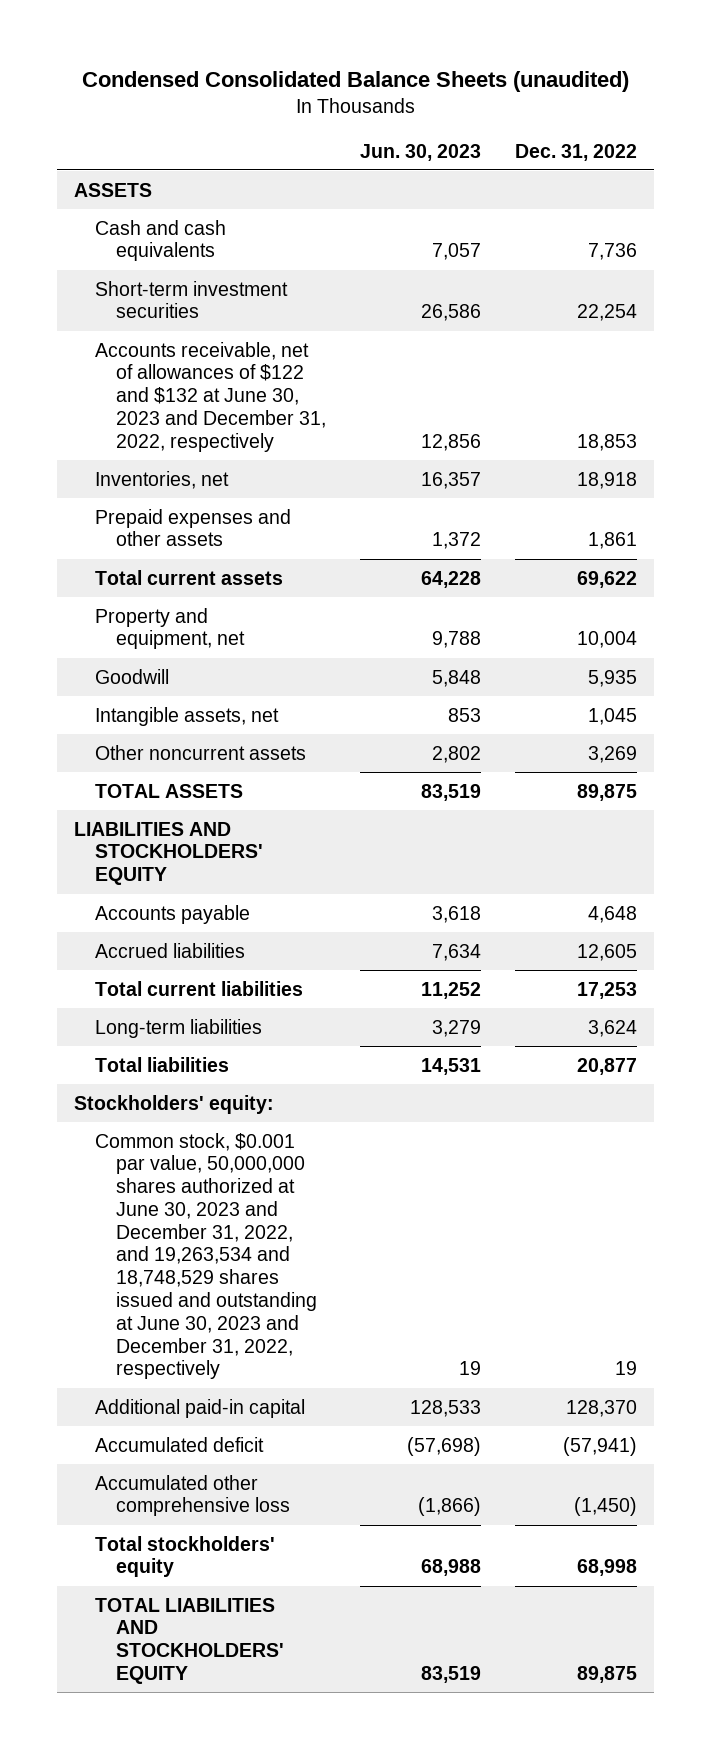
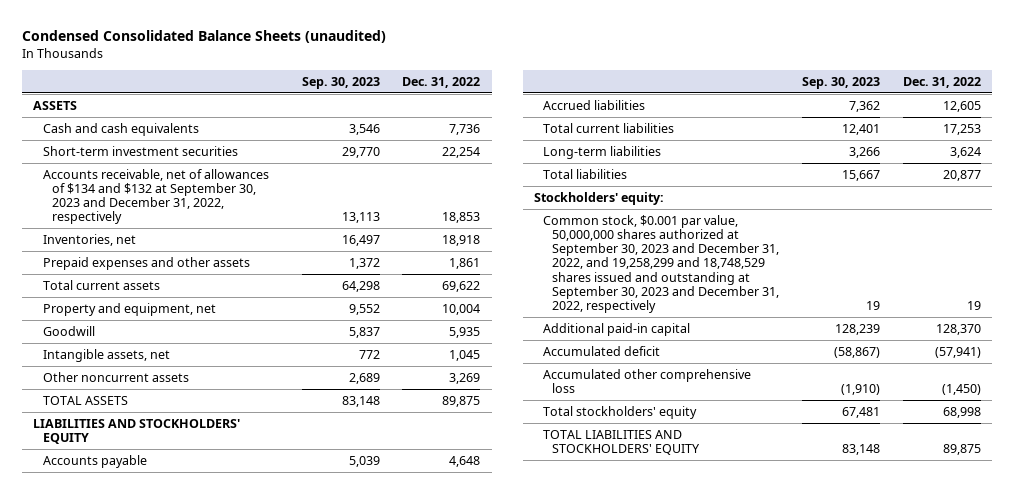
- | Jun. 30, 2023 | Dec. 31, 2022
+ | Sep. 30, 2023 | Dec. 31, 2022
- Accounts receivable, net of allowances of $122 and $132 at June 30, 2023 and December 31, 2022, respectively | 12,856 | 18,853
+ Accounts receivable, net of allowances of $134 and $132 at September 30, 2023 and December 31, 2022, respectively | 13,113 | 18,853
- Common stock, $0.001 par value, 50,000,000 shares authorized at June 30, 2023 and December 31, 2022, and 19,263,534 and 18,748,529 shares issued and outstanding at June 30, 2023 and December 31, 2022, respectively | 19 | 19
+ Common stock, $0.001 par value, 50,000,000 shares authorized at September 30, 2023 and December 31, 2022, and 19,258,299 and 18,748,529 shares issued and outstanding at September 30, 2023 and December 31, 2022, respectively | 19 | 19

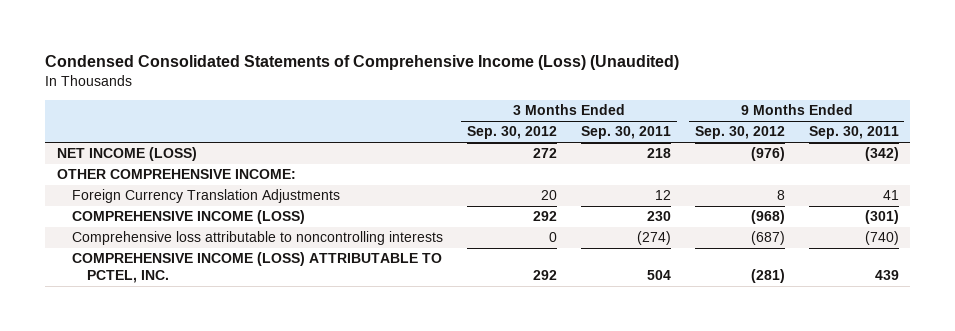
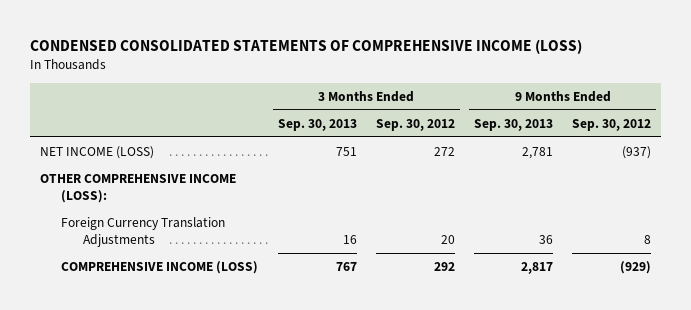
- Condensed Consolidated Statements of Comprehensive Income (Loss) (Unaudited)
+ CONDENSED CONSOLIDATED STATEMENTS OF COMPREHENSIVE INCOME (LOSS)
- | 3 Months Ended Sep. 30, 2012 | 3 Months Ended Sep. 30, 2011 | 9 Months Ended Sep. 30, 2012 | 9 Months Ended Sep. 30, 2011
+ | 3 Months Ended Sep. 30, 2013 | 3 Months Ended Sep. 30, 2012 | 9 Months Ended Sep. 30, 2013 | 9 Months Ended Sep. 30, 2012
- NET INCOME (LOSS) | 272 | 218 | (976) | (342)
- OTHER COMPREHENSIVE INCOME:
+ NET INCOME (LOSS) | 751 | 272 | 2,781 | (937)
+ OTHER COMPREHENSIVE INCOME (LOSS):
- COMPREHENSIVE INCOME (LOSS) | 292 | 230 | (968) | (301)
- Comprehensive loss attributable to noncontrolling interests | 0 | (274) | (687) | (740)
- COMPREHENSIVE INCOME (LOSS) ATTRIBUTABLE TO PCTEL, INC. | 292 | 504 | (281) | 439
+ COMPREHENSIVE INCOME (LOSS) | 767 | 292 | 2,817 | (929)

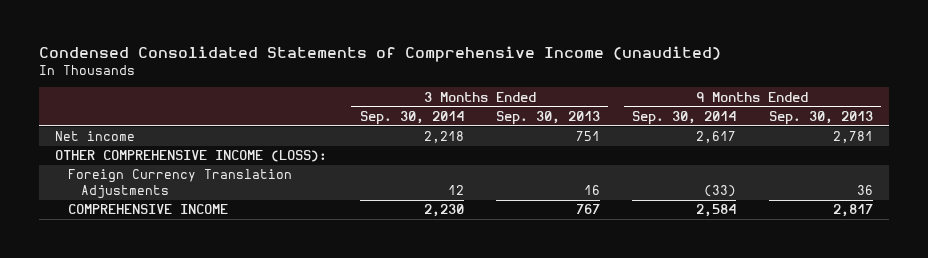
- CONDENSED CONSOLIDATED STATEMENTS OF COMPREHENSIVE INCOME (LOSS)
+ Condensed Consolidated Statements of Comprehensive Income (unaudited)
- | 3 Months Ended Sep. 30, 2013 | 3 Months Ended Sep. 30, 2012 | 9 Months Ended Sep. 30, 2013 | 9 Months Ended Sep. 30, 2012
+ | 3 Months Ended Sep. 30, 2014 | 3 Months Ended Sep. 30, 2013 | 9 Months Ended Sep. 30, 2014 | 9 Months Ended Sep. 30, 2013
- NET INCOME (LOSS) | 751 | 272 | 2,781 | (937)
+ Net income | 2,218 | 751 | 2,617 | 2,781
- COMPREHENSIVE INCOME (LOSS) | 767 | 292 | 2,817 | (929)
+ COMPREHENSIVE INCOME | 2,230 | 767 | 2,584 | 2,817

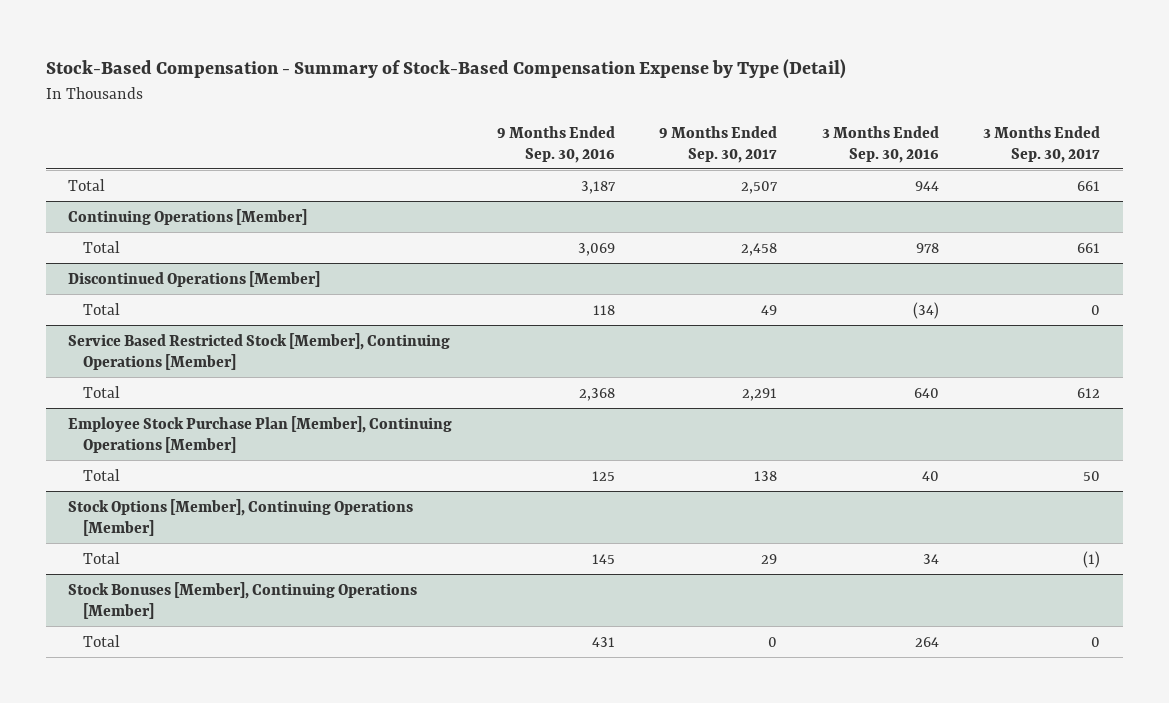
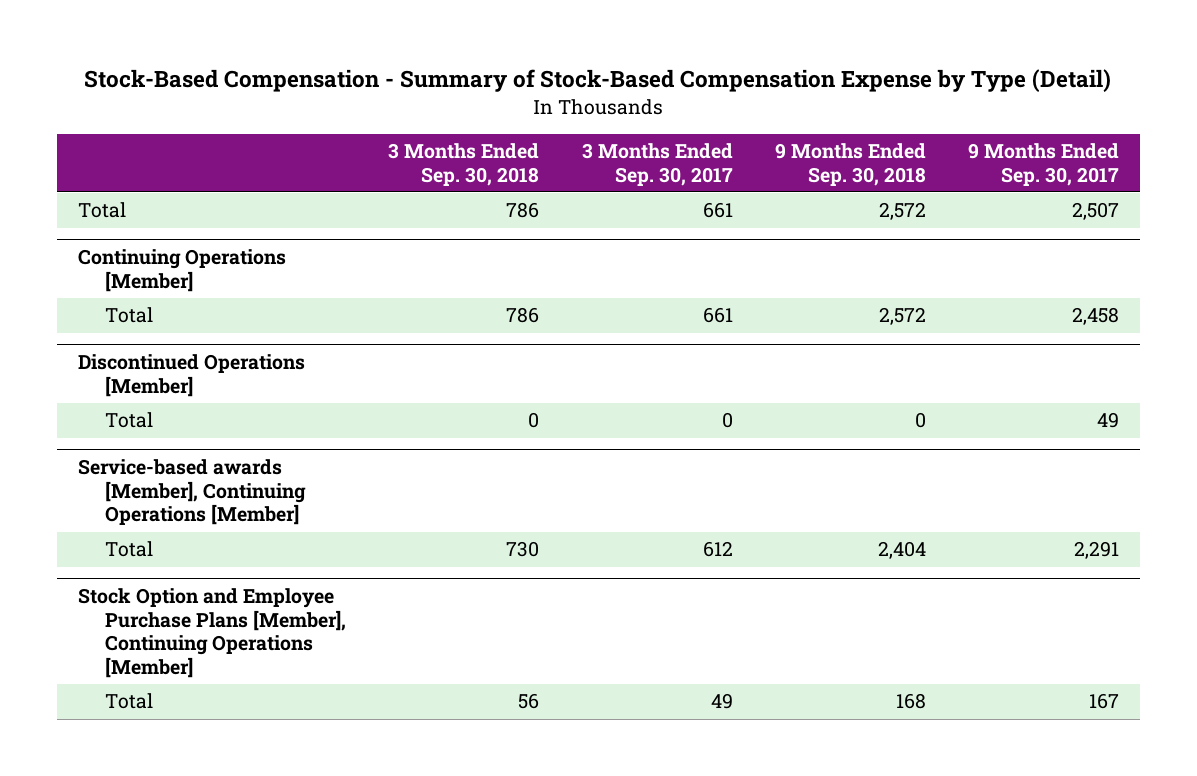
- | 9 Months Ended Sep. 30, 2016 | 9 Months Ended Sep. 30, 2017 | 3 Months Ended Sep. 30, 2016 | 3 Months Ended Sep. 30, 2017
+ | 3 Months Ended Sep. 30, 2018 | 3 Months Ended Sep. 30, 2017 | 9 Months Ended Sep. 30, 2018 | 9 Months Ended Sep. 30, 2017
- Service Based Restricted Stock [Member], Continuing Operations [Member]
+ Service-based awards [Member], Continuing Operations [Member]
- Employee Stock Purchase Plan [Member], Continuing Operations [Member]
- Total | 125 | 138 | 40 | 50
- Stock Options [Member], Continuing Operations [Member]
- Total | 145 | 29 | 34 | (1)
- Stock Bonuses [Member], Continuing Operations [Member]
- Total | 431 | 0 | 264 | 0
+ Stock Option and Employee Purchase Plans [Member], Continuing Operations [Member]
+ Total | 56 | 49 | 168 | 167

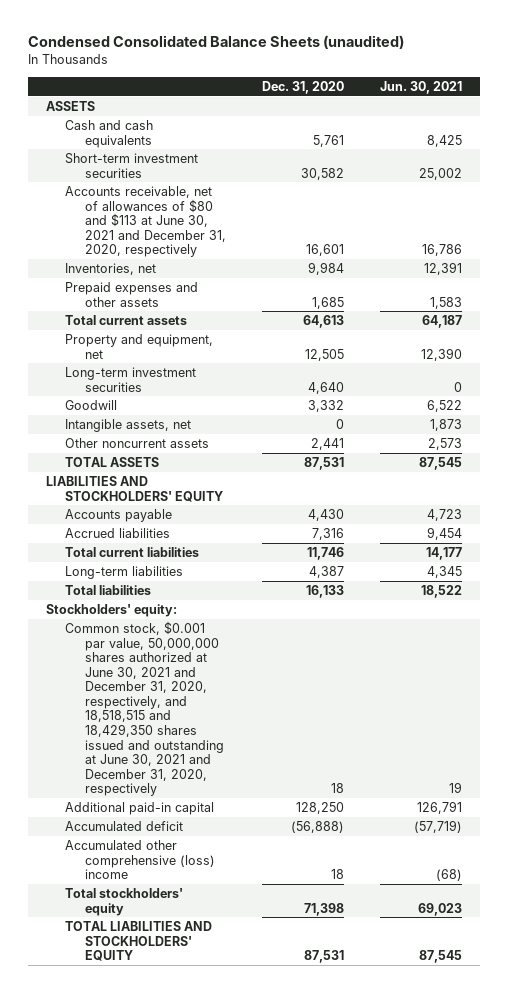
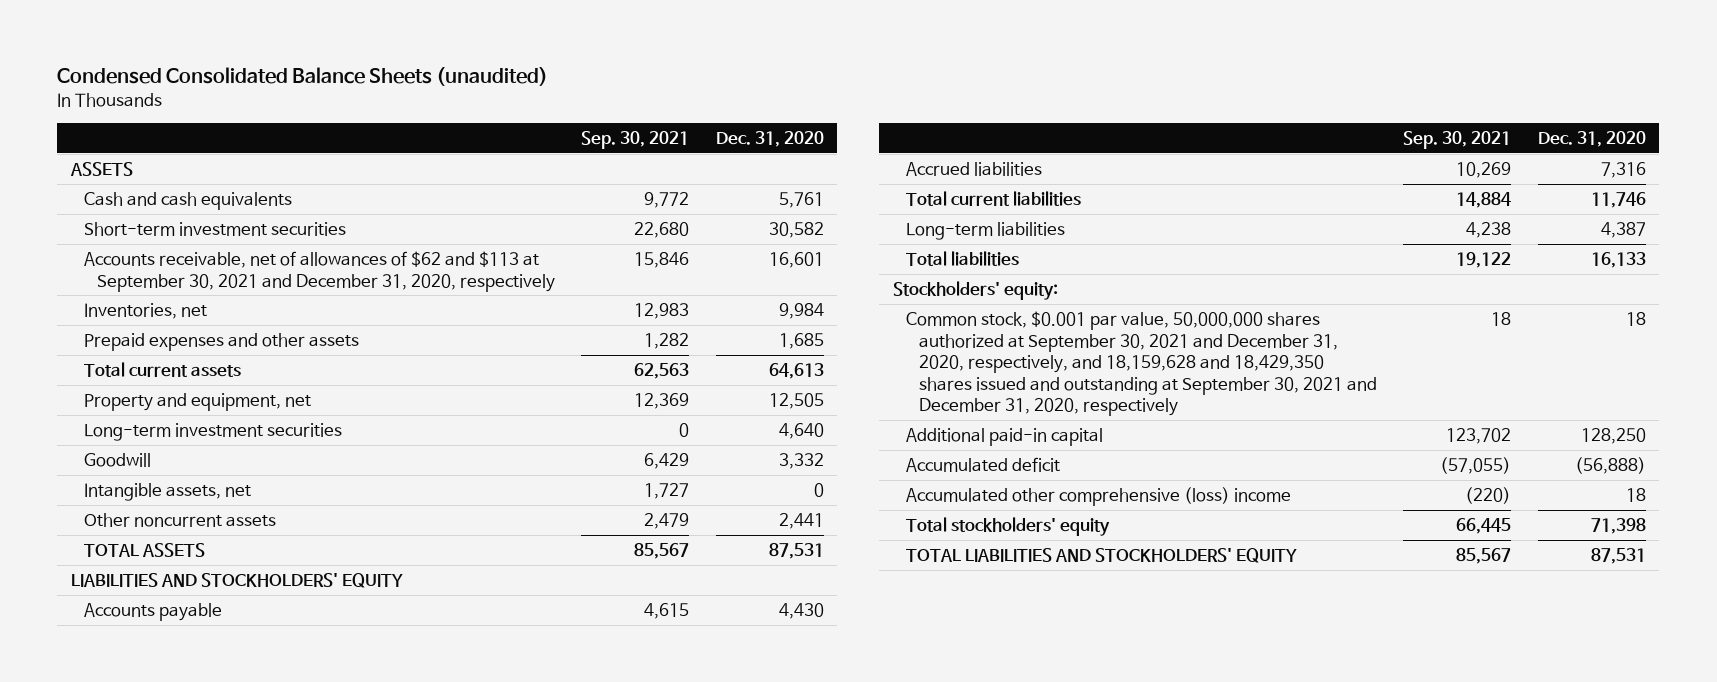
- | Dec. 31, 2020 | Jun. 30, 2021
+ | Sep. 30, 2021 | Dec. 31, 2020
- Accounts receivable, net of allowances of $80 and $113 at June 30, 2021 and December 31, 2020, respectively | 16,601 | 16,786
+ Accounts receivable, net of allowances of $62 and $113 at September 30, 2021 and December 31, 2020, respectively | 15,846 | 16,601
- Common stock, $0.001 par value, 50,000,000 shares authorized at June 30, 2021 and December 31, 2020, respectively, and 18,518,515 and 18,429,350 shares issued and outstanding at June 30, 2021 and December 31, 2020, respectively | 18 | 19
+ Common stock, $0.001 par value, 50,000,000 shares authorized at September 30, 2021 and December 31, 2020, respectively, and 18,159,628 and 18,429,350 shares issued and outstanding at September 30, 2021 and December 31, 2020, respectively | 18 | 18

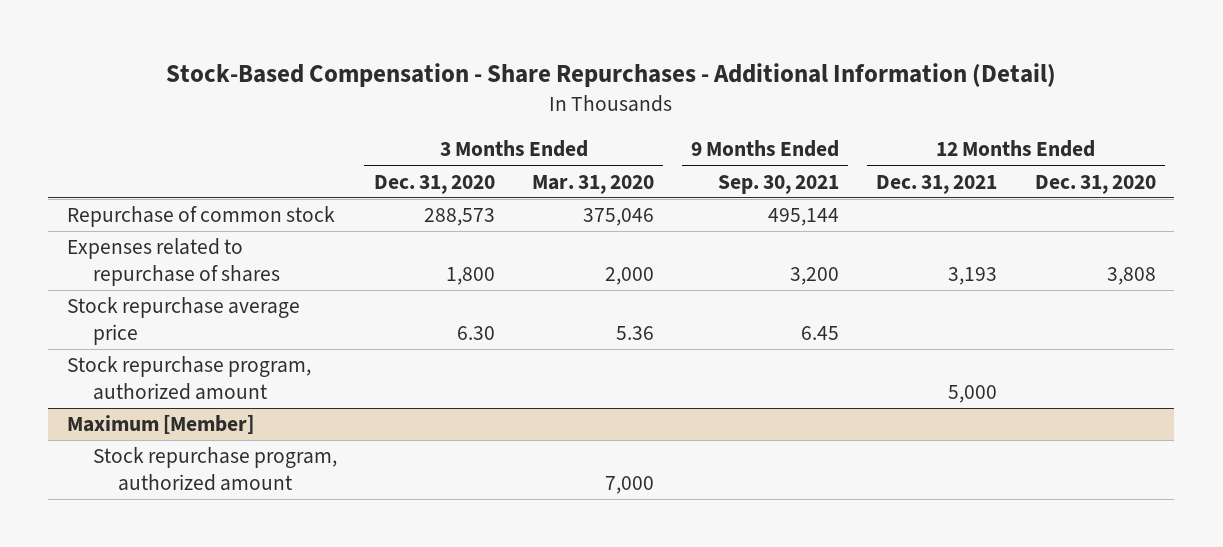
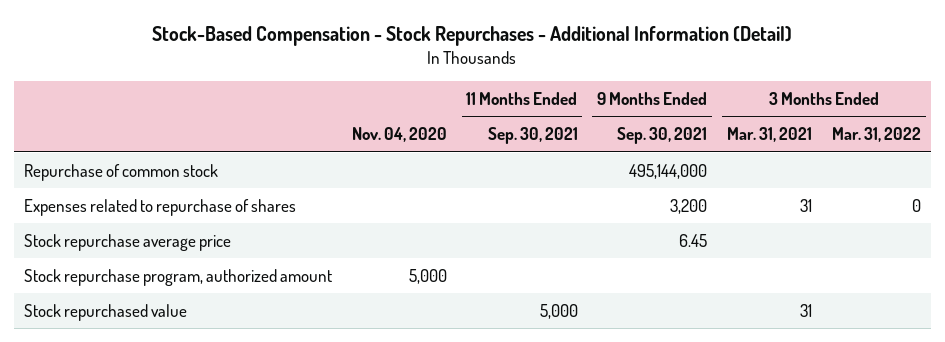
- Stock-Based Compensation - Share Repurchases - Additional Information (Detail)
+ Stock-Based Compensation - Stock Repurchases - Additional Information (Detail)
- | 3 Months Ended Dec. 31, 2020 | 3 Months Ended Mar. 31, 2020 | 9 Months Ended Sep. 30, 2021 | 12 Months Ended Dec. 31, 2021 | 12 Months Ended Dec. 31, 2020
+ | Nov. 04, 2020 | 11 Months Ended Sep. 30, 2021 | 9 Months Ended Sep. 30, 2021 | 3 Months Ended Mar. 31, 2021 | 3 Months Ended Mar. 31, 2022
- Repurchase of common stock | 288,573 | 375,046 | 495,144 | |
+ Repurchase of common stock | | | 495,144,000 | |
- Maximum [Member]
- Stock repurchase program, authorized amount | | 7,000 | | |
+ Stock repurchased value | | 5,000 | | 31 |

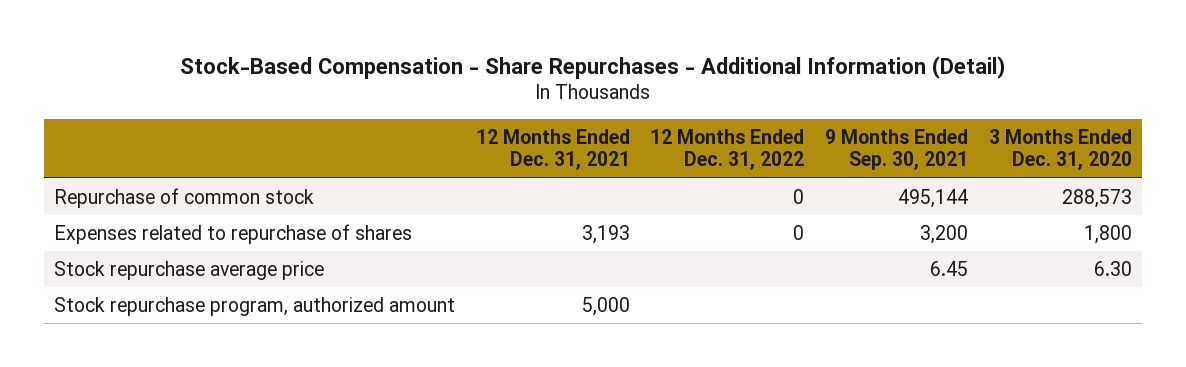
- Stock-Based Compensation - Stock Repurchases - Additional Information (Detail)
+ Stock-Based Compensation - Share Repurchases - Additional Information (Detail)
- | Nov. 04, 2020 | 11 Months Ended Sep. 30, 2021 | 9 Months Ended Sep. 30, 2021 | 3 Months Ended Mar. 31, 2021 | 3 Months Ended Mar. 31, 2022
+ | 12 Months Ended Dec. 31, 2021 | 12 Months Ended Dec. 31, 2022 | 9 Months Ended Sep. 30, 2021 | 3 Months Ended Dec. 31, 2020
- Repurchase of common stock | | | 495,144,000 | |
+ Repurchase of common stock | | 0 | 495,144 | 288,573
- Stock repurchased value | | 5,000 | | 31 |

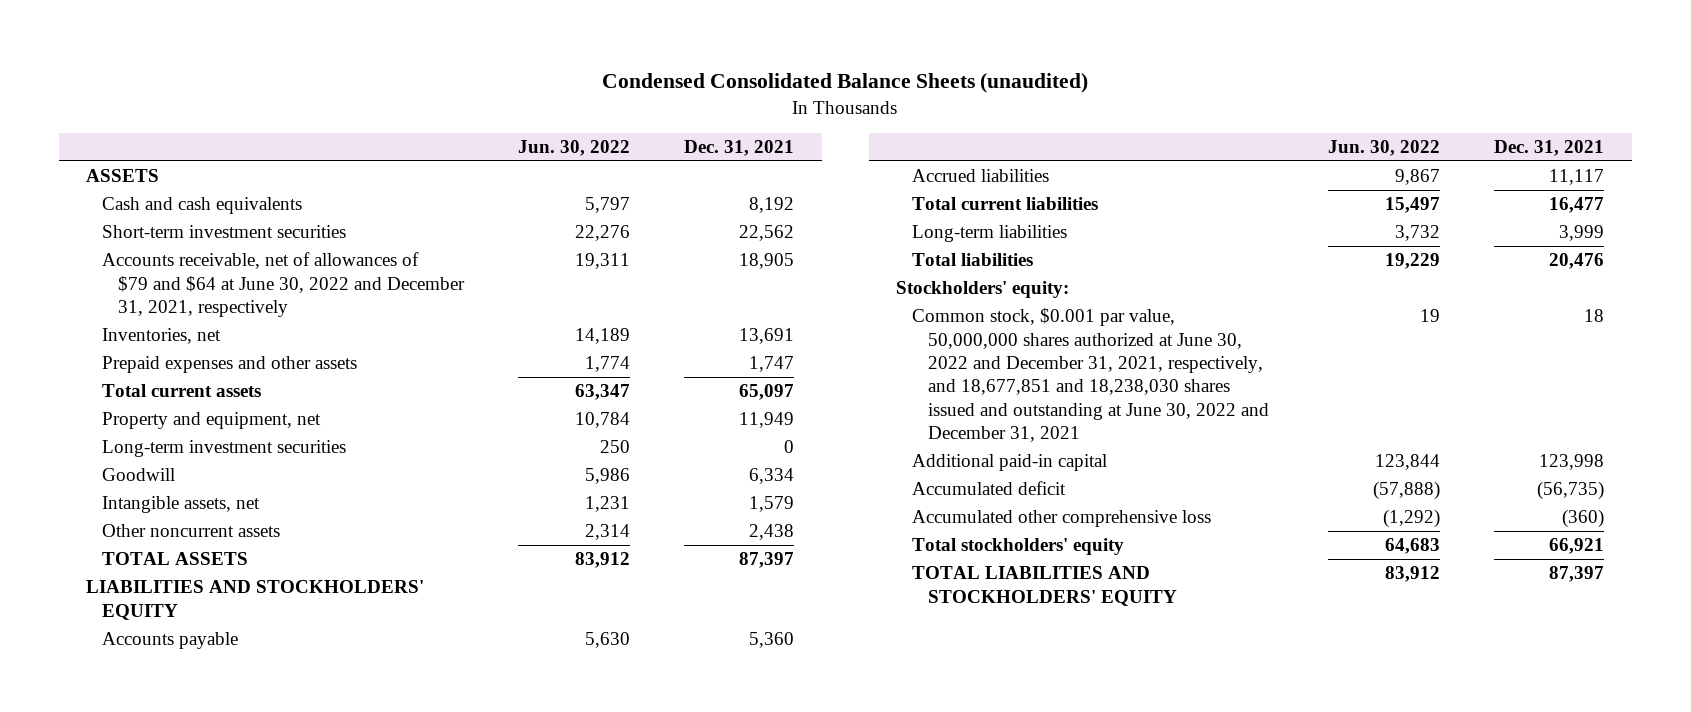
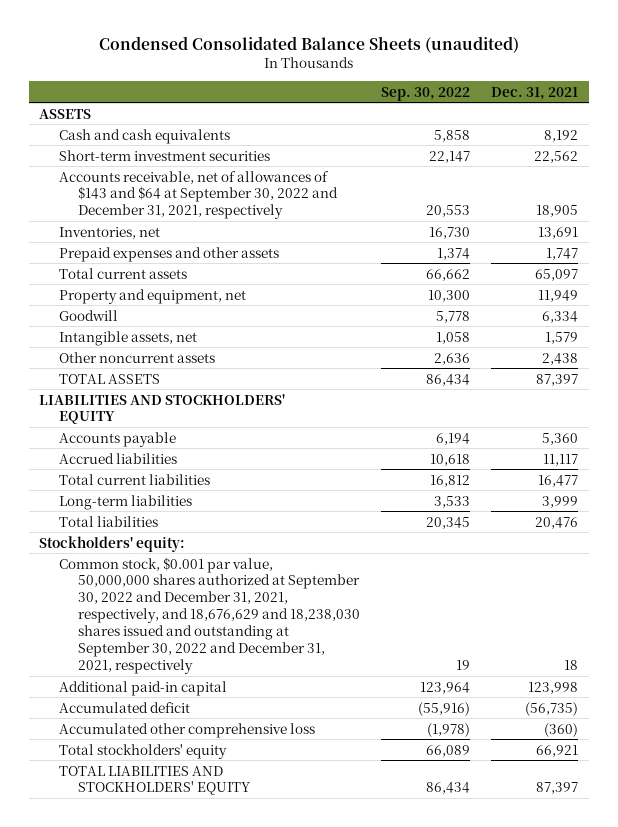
- | Jun. 30, 2022 | Dec. 31, 2021
+ | Sep. 30, 2022 | Dec. 31, 2021
- Accounts receivable, net of allowances of $79 and $64 at June 30, 2022 and December 31, 2021, respectively | 19,311 | 18,905
+ Accounts receivable, net of allowances of $143 and $64 at September 30, 2022 and December 31, 2021, respectively | 20,553 | 18,905
- Long-term investment securities | 250 | 0
- Common stock, $0.001 par value, 50,000,000 shares authorized at June 30, 2022 and December 31, 2021, respectively, and 18,677,851 and 18,238,030 shares issued and outstanding at June 30, 2022 and December 31, 2021 | 19 | 18
+ Common stock, $0.001 par value, 50,000,000 shares authorized at September 30, 2022 and December 31, 2021, respectively, and 18,676,629 and 18,238,030 shares issued and outstanding at September 30, 2022 and December 31, 2021, respectively | 19 | 18

